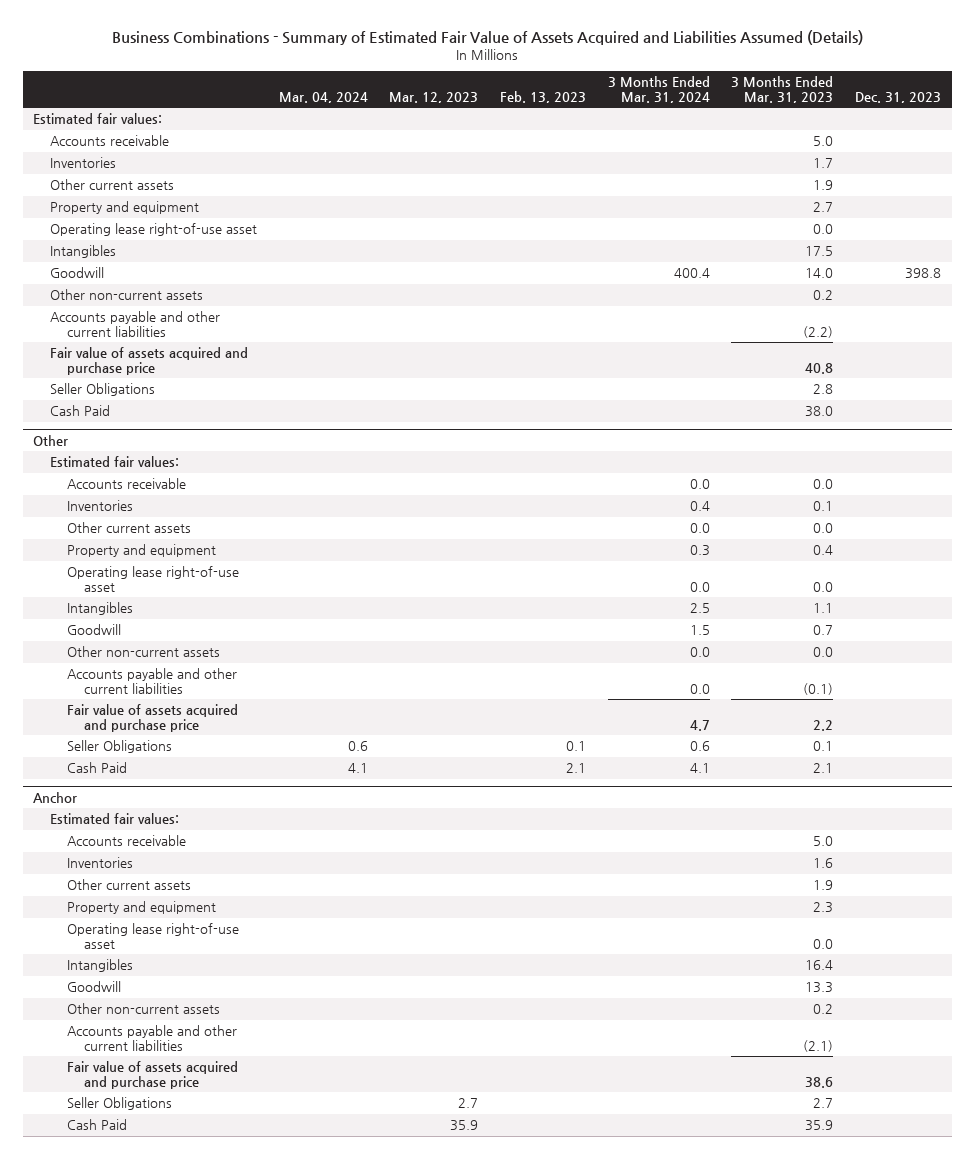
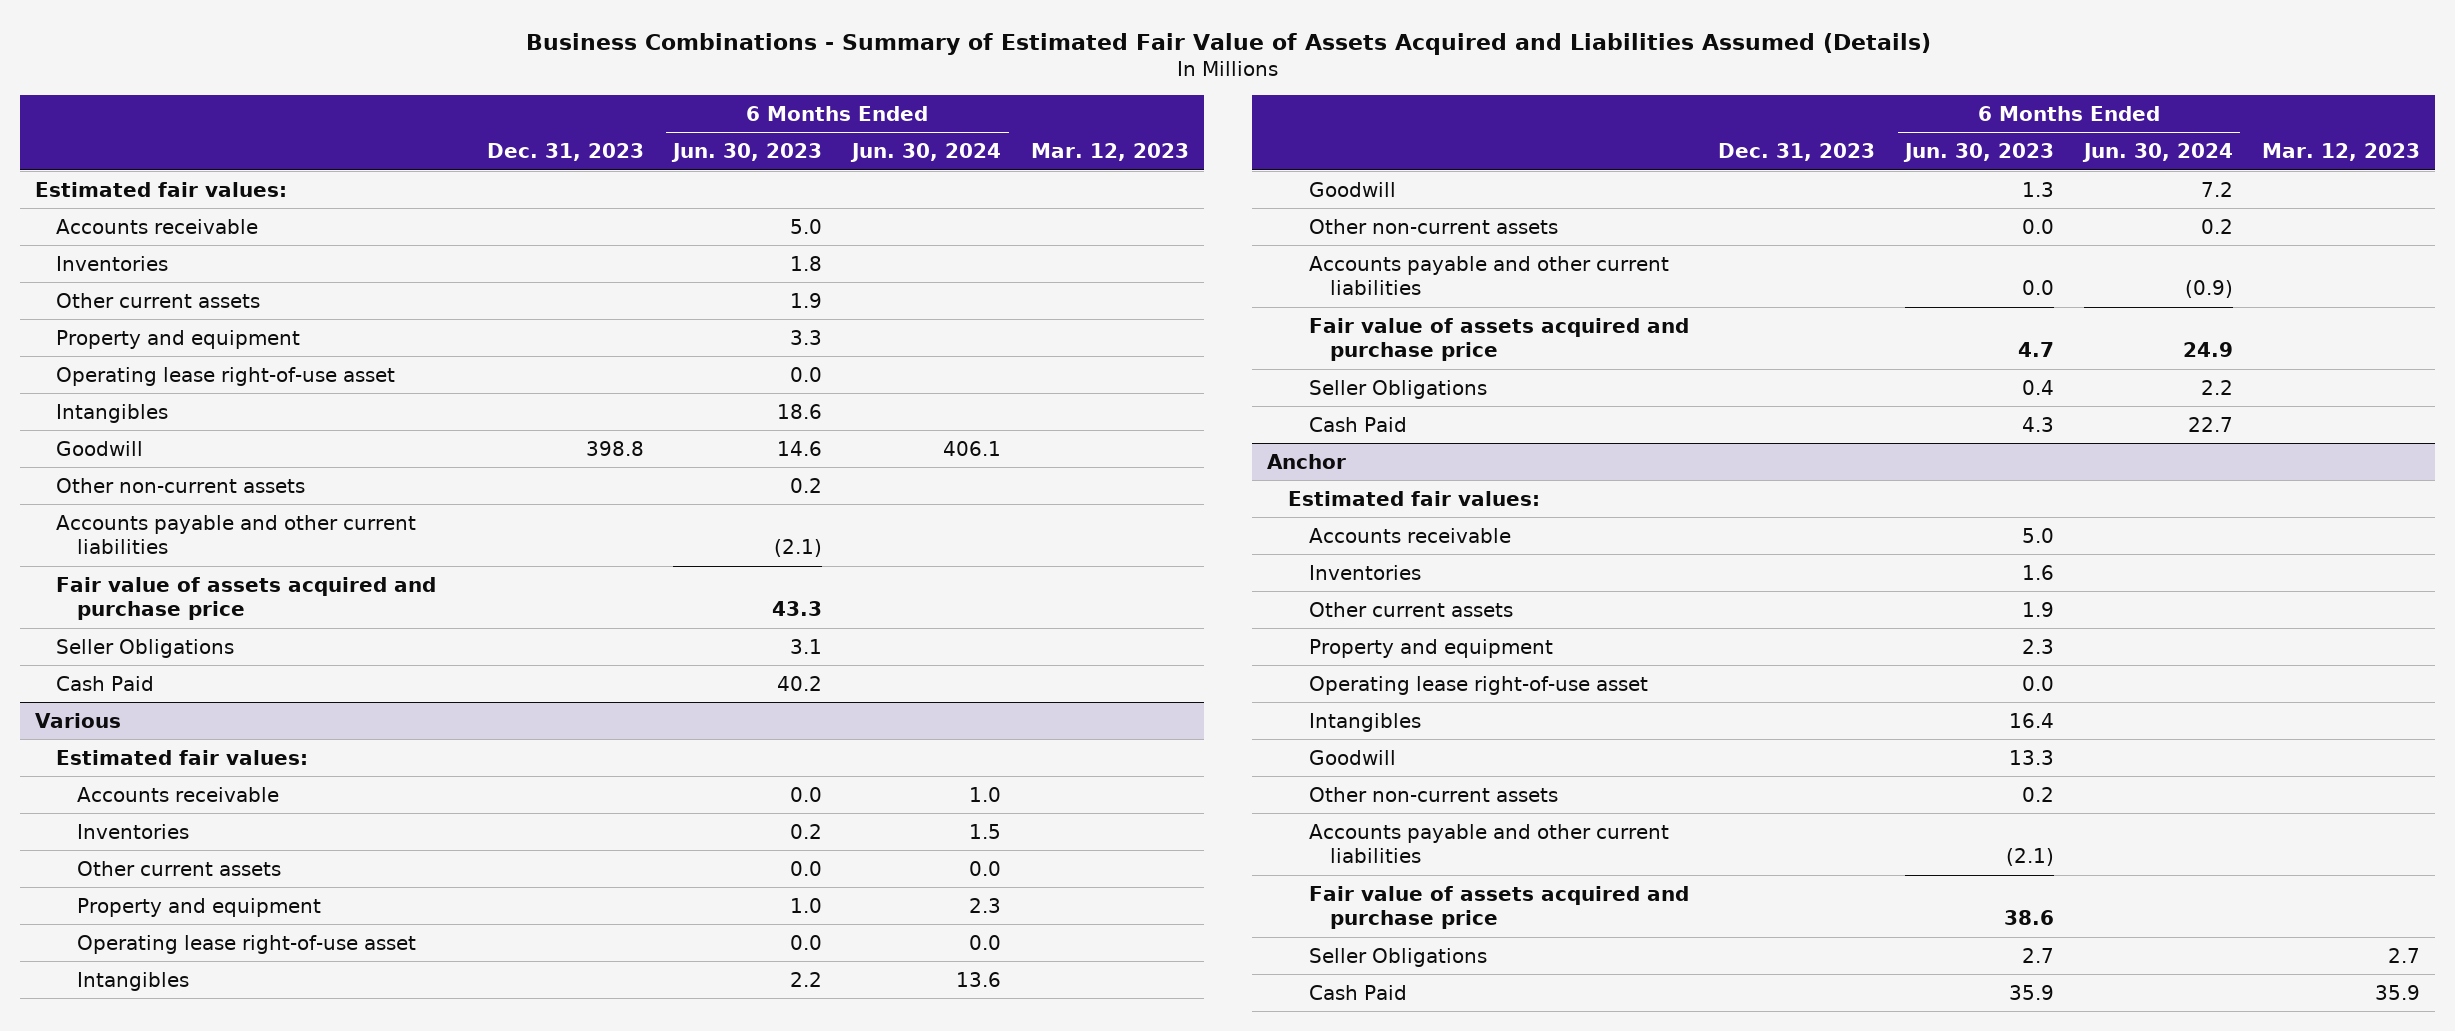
- | Mar. 04, 2024 | Mar. 12, 2023 | Feb. 13, 2023 | 3 Months Ended Mar. 31, 2024 | 3 Months Ended Mar. 31, 2023 | Dec. 31, 2023
+ | Dec. 31, 2023 | 6 Months Ended Jun. 30, 2023 | 6 Months Ended Jun. 30, 2024 | Mar. 12, 2023
- Other
+ Various

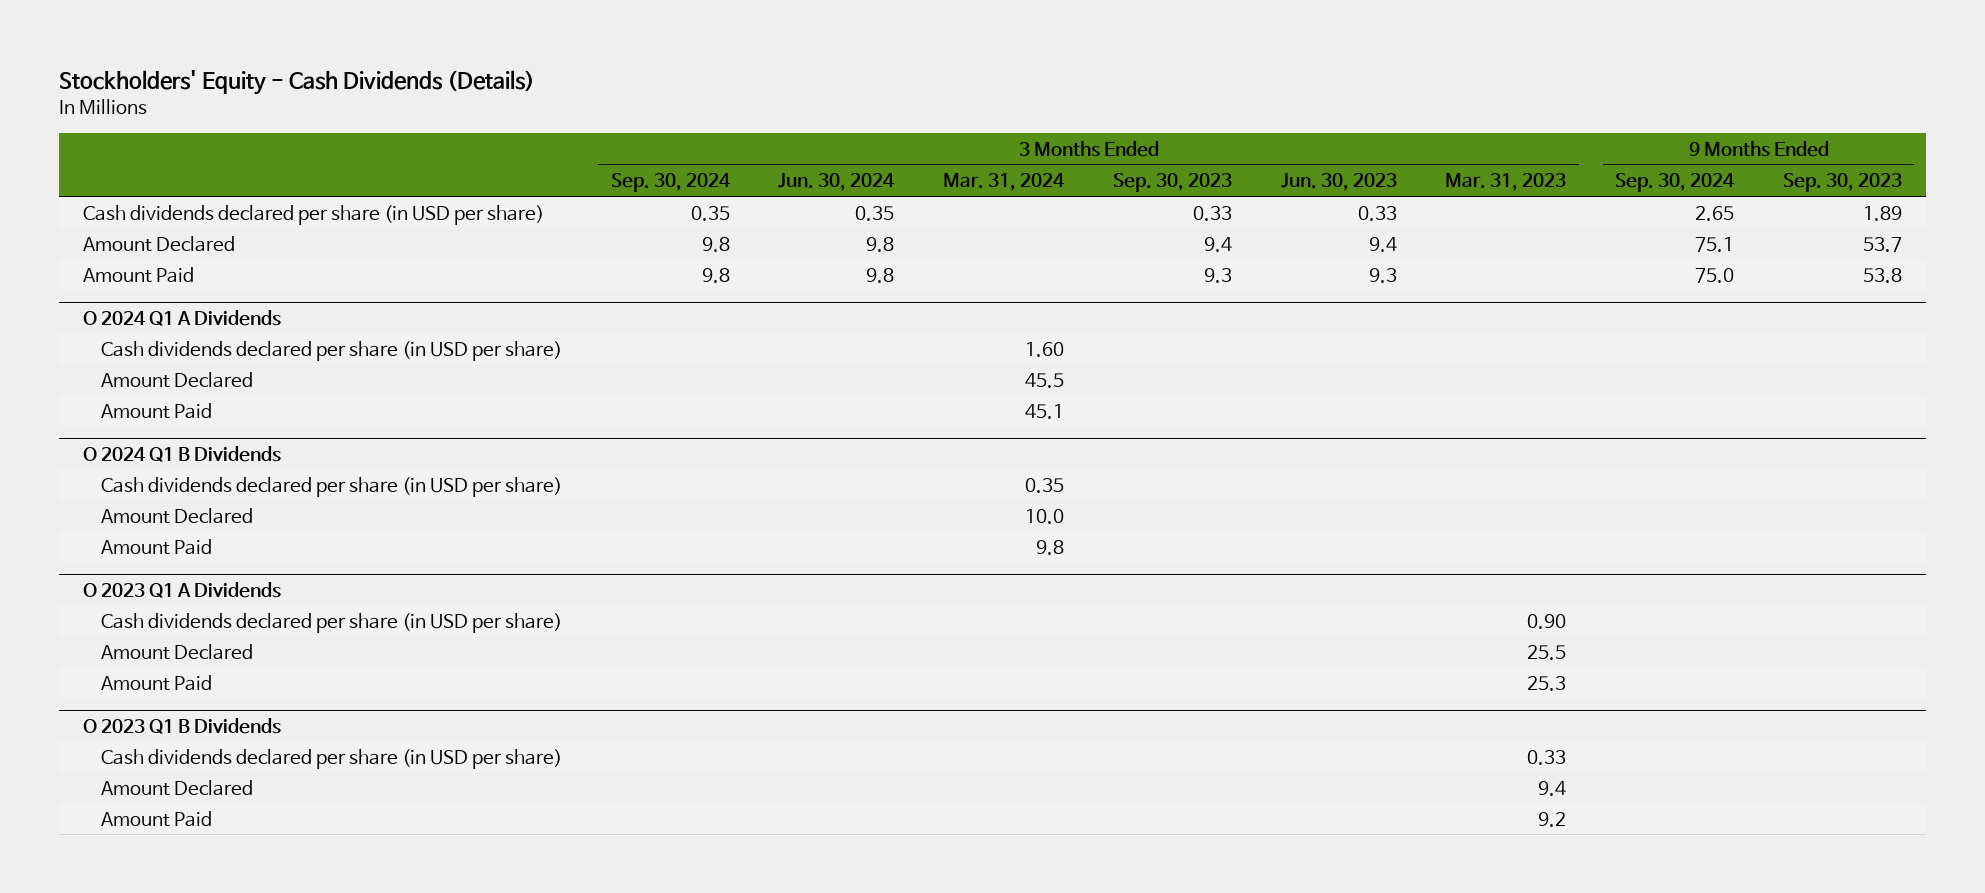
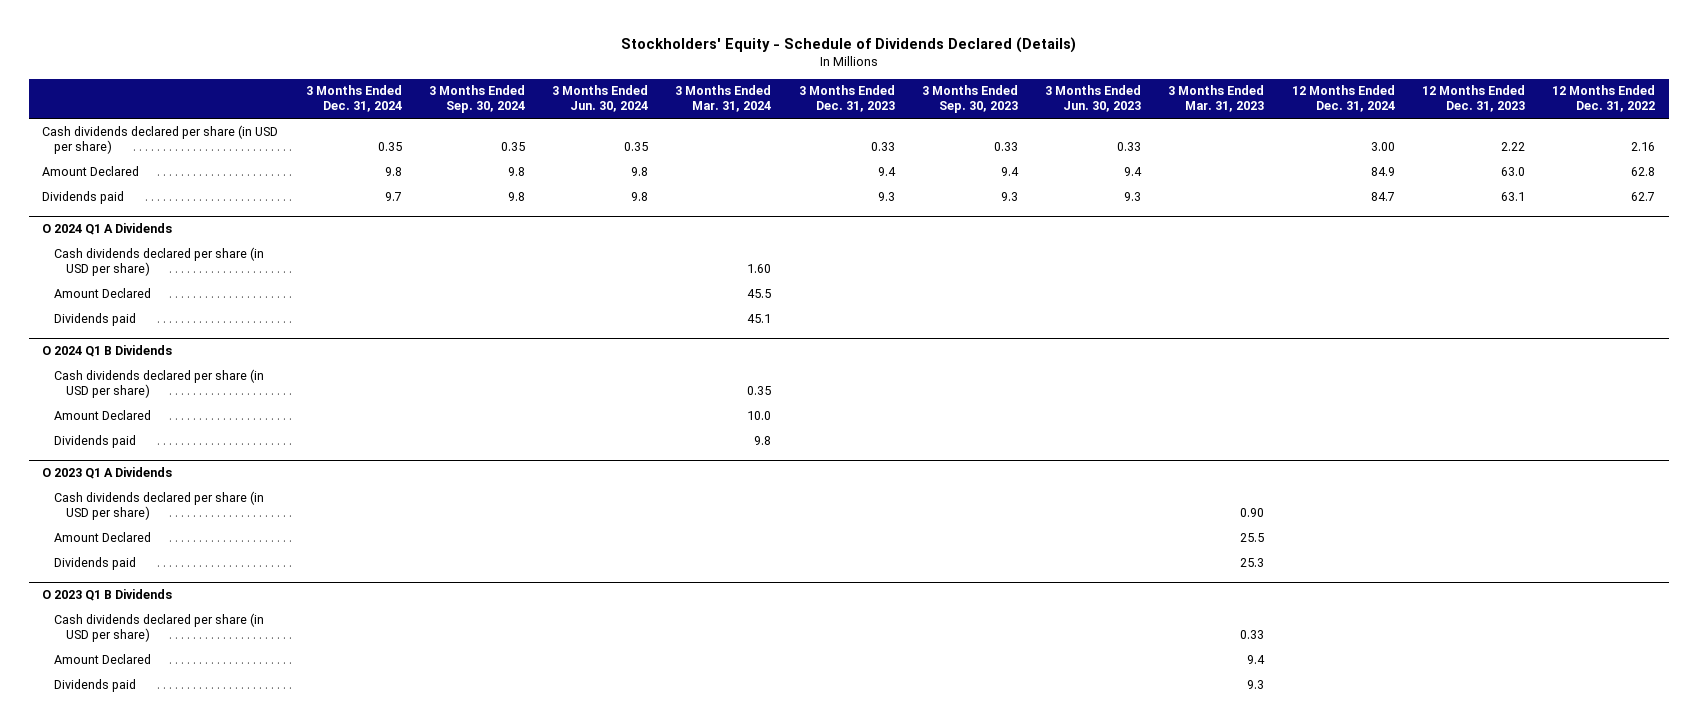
- Stockholders' Equity - Cash Dividends (Details)
+ Stockholders' Equity - Schedule of Dividends Declared (Details)
- | 3 Months Ended Sep. 30, 2024 | 3 Months Ended Jun. 30, 2024 | 3 Months Ended Mar. 31, 2024 | 3 Months Ended Sep. 30, 2023 | 3 Months Ended Jun. 30, 2023 | 3 Months Ended Mar. 31, 2023 | 9 Months Ended Sep. 30, 2024 | 9 Months Ended Sep. 30, 2023
+ | 3 Months Ended Dec. 31, 2024 | 3 Months Ended Sep. 30, 2024 | 3 Months Ended Jun. 30, 2024 | 3 Months Ended Mar. 31, 2024 | 3 Months Ended Dec. 31, 2023 | 3 Months Ended Sep. 30, 2023 | 3 Months Ended Jun. 30, 2023 | 3 Months Ended Mar. 31, 2023 | 12 Months Ended Dec. 31, 2024 | 12 Months Ended Dec. 31, 2023 | 12 Months Ended Dec. 31, 2022
- Amount Paid | 9.8 | 9.8 | | 9.3 | 9.3 | | 75.0 | 53.8
+ Dividends paid | 9.7 | 9.8 | 9.8 | | 9.3 | 9.3 | 9.3 | | 84.7 | 63.1 | 62.7
@ O 2024 Q1 A Dividends
- Amount Paid | | | 45.1 | | | | |
+ Dividends paid | | | | 45.1 | | | | | | |
@ O 2024 Q1 B Dividends
- Amount Paid | | | 9.8 | | | | |
+ Dividends paid | | | | 9.8 | | | | | | |
@ O 2023 Q1 A Dividends
- Amount Paid | | | | | | 25.3 | |
+ Dividends paid | | | | | | | | 25.3 | | |
@ O 2023 Q1 B Dividends
- Amount Paid | | | | | | 9.2 | |
+ Dividends paid | | | | | | | | 9.3 | | |

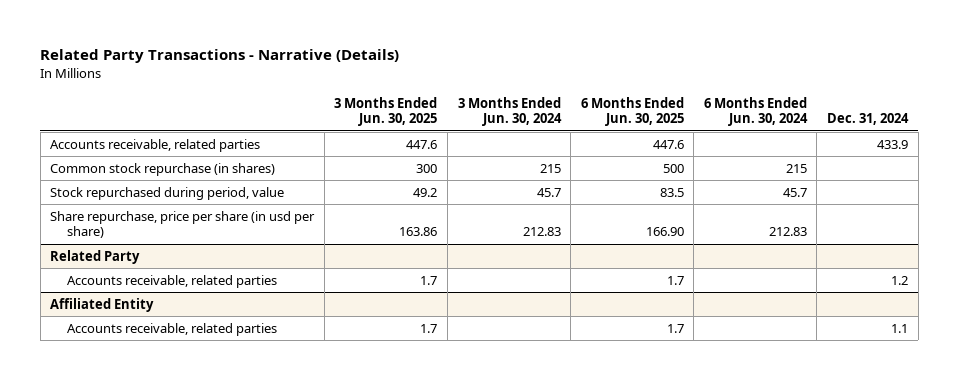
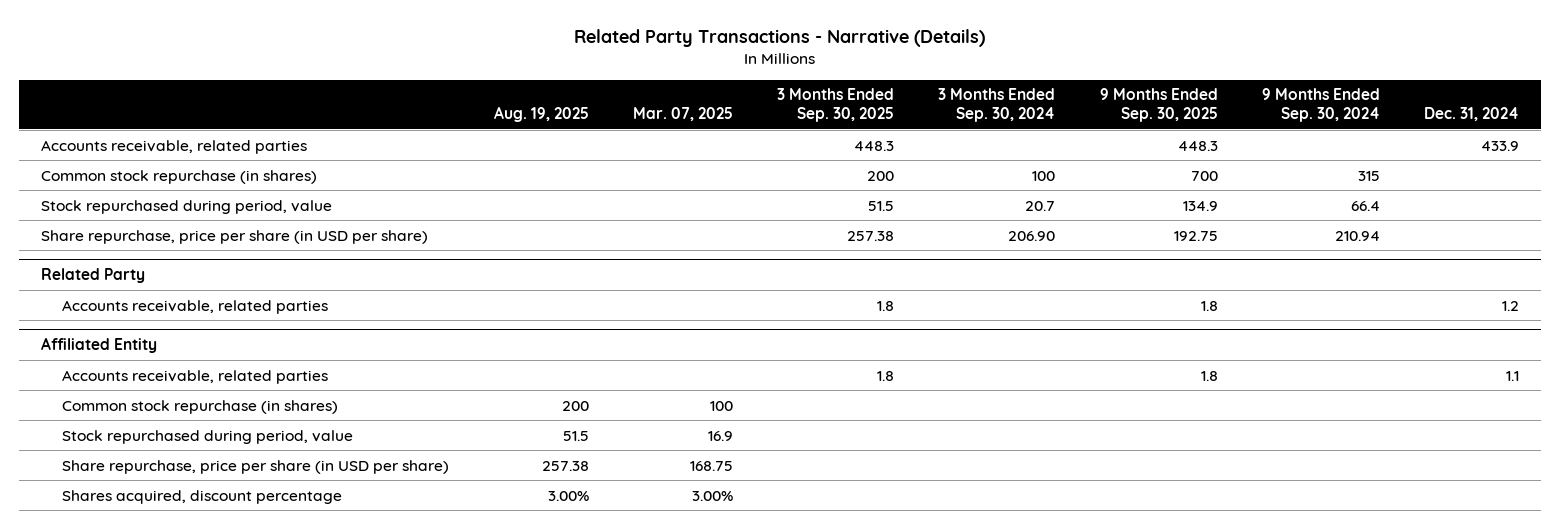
- | 3 Months Ended Jun. 30, 2025 | 3 Months Ended Jun. 30, 2024 | 6 Months Ended Jun. 30, 2025 | 6 Months Ended Jun. 30, 2024 | Dec. 31, 2024
+ | Aug. 19, 2025 | Mar. 07, 2025 | 3 Months Ended Sep. 30, 2025 | 3 Months Ended Sep. 30, 2024 | 9 Months Ended Sep. 30, 2025 | 9 Months Ended Sep. 30, 2024 | Dec. 31, 2024
- Share repurchase, price per share (in usd per share) | 163.86 | 212.83 | 166.90 | 212.83 |
+ Share repurchase, price per share (in USD per share) | | | 257.38 | 206.90 | 192.75 | 210.94 |
@ Affiliated Entity
+ Common stock repurchase (in shares) | 200 | 100 | | | | |
+ Stock repurchased during period, value | 51.5 | 16.9 | | | | |
+ Share repurchase, price per share (in USD per share) | 257.38 | 168.75 | | | | |
+ Shares acquired, discount percentage | 3.00% | 3.00% | | | | |

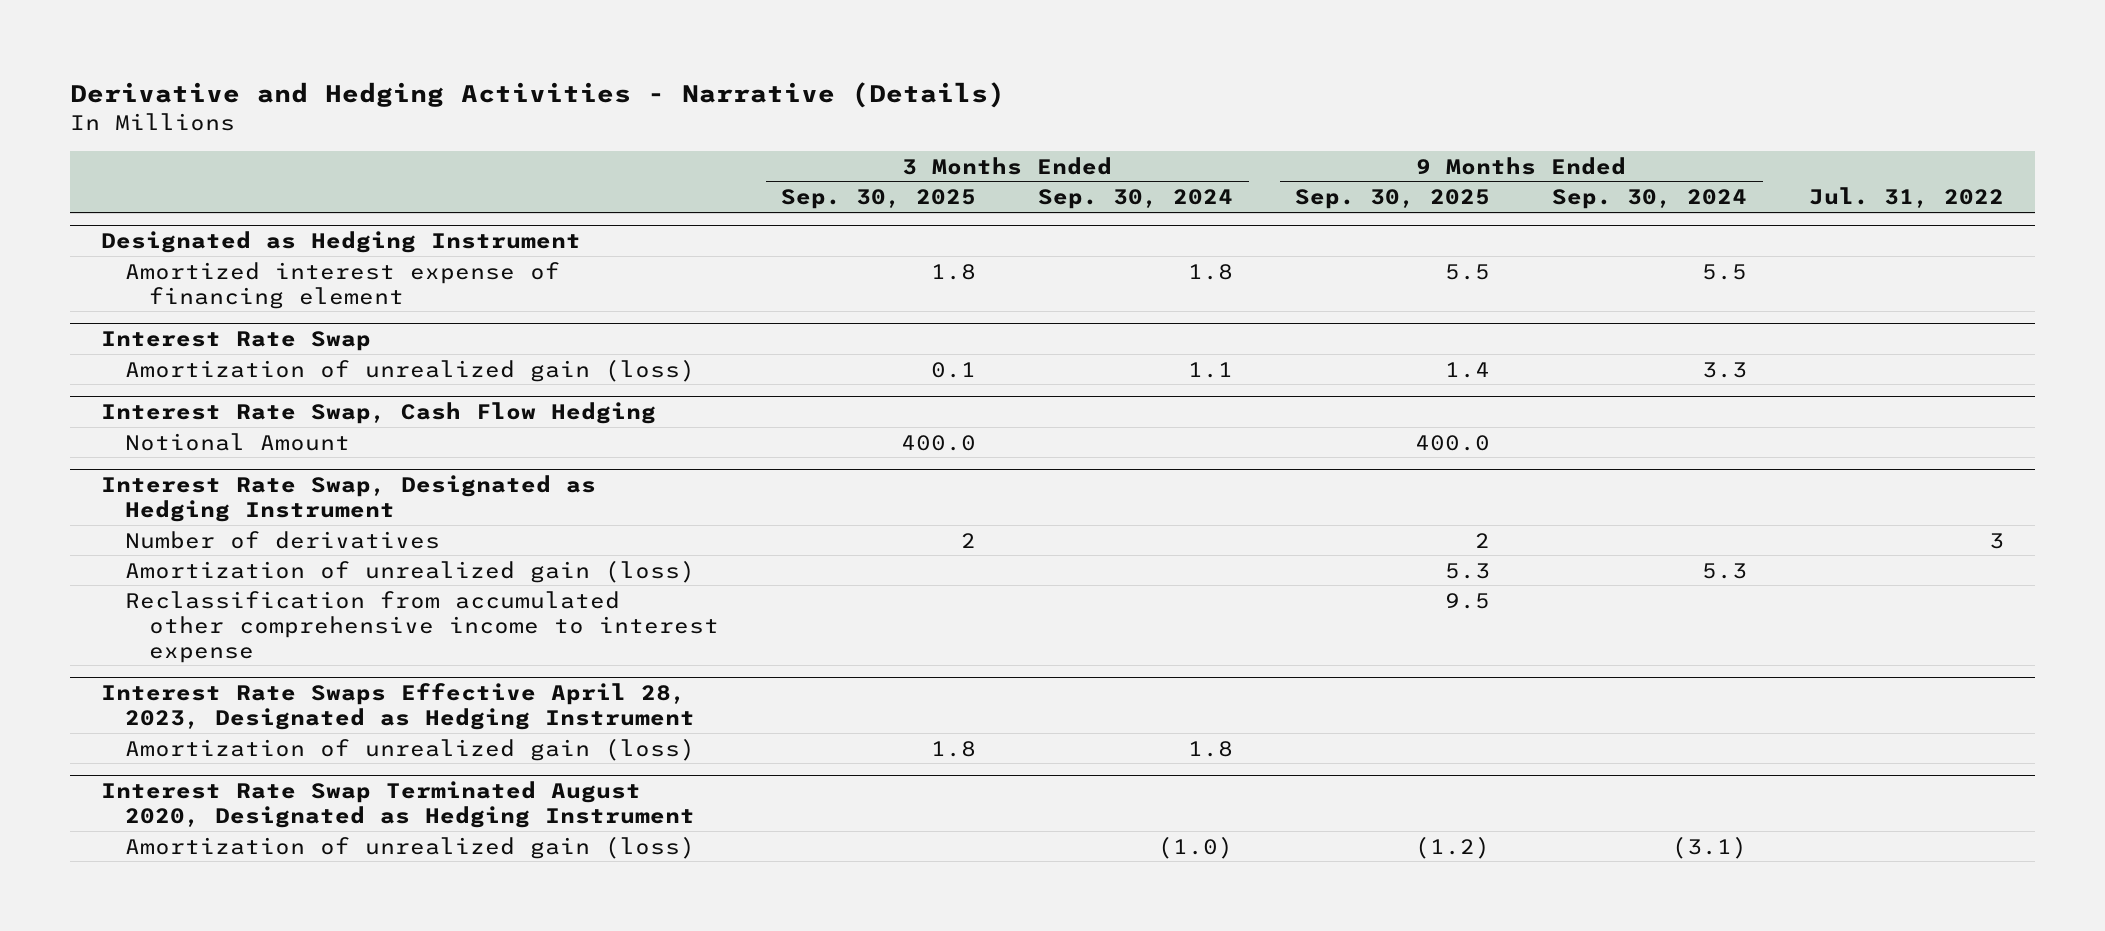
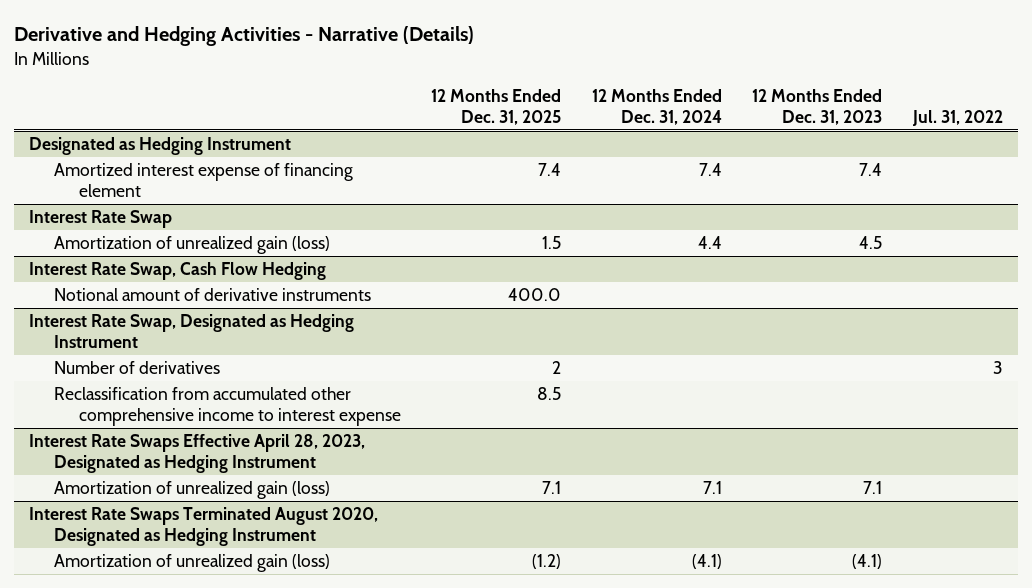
- | 3 Months Ended Sep. 30, 2025 | 3 Months Ended Sep. 30, 2024 | 9 Months Ended Sep. 30, 2025 | 9 Months Ended Sep. 30, 2024 | Jul. 31, 2022
+ | 12 Months Ended Dec. 31, 2025 | 12 Months Ended Dec. 31, 2024 | 12 Months Ended Dec. 31, 2023 | Jul. 31, 2022
@ Interest Rate Swap, Cash Flow Hedging
- Notional Amount | 400.0 | | 400.0 | |
+ Notional amount of derivative instruments | 400.0 | | |
@ Interest Rate Swap, Designated as Hedging Instrument
- Amortization of unrealized gain (loss) | | | 5.3 | 5.3 |
- Interest Rate Swap Terminated August 2020, Designated as Hedging Instrument
+ Interest Rate Swaps Terminated August 2020, Designated as Hedging Instrument

